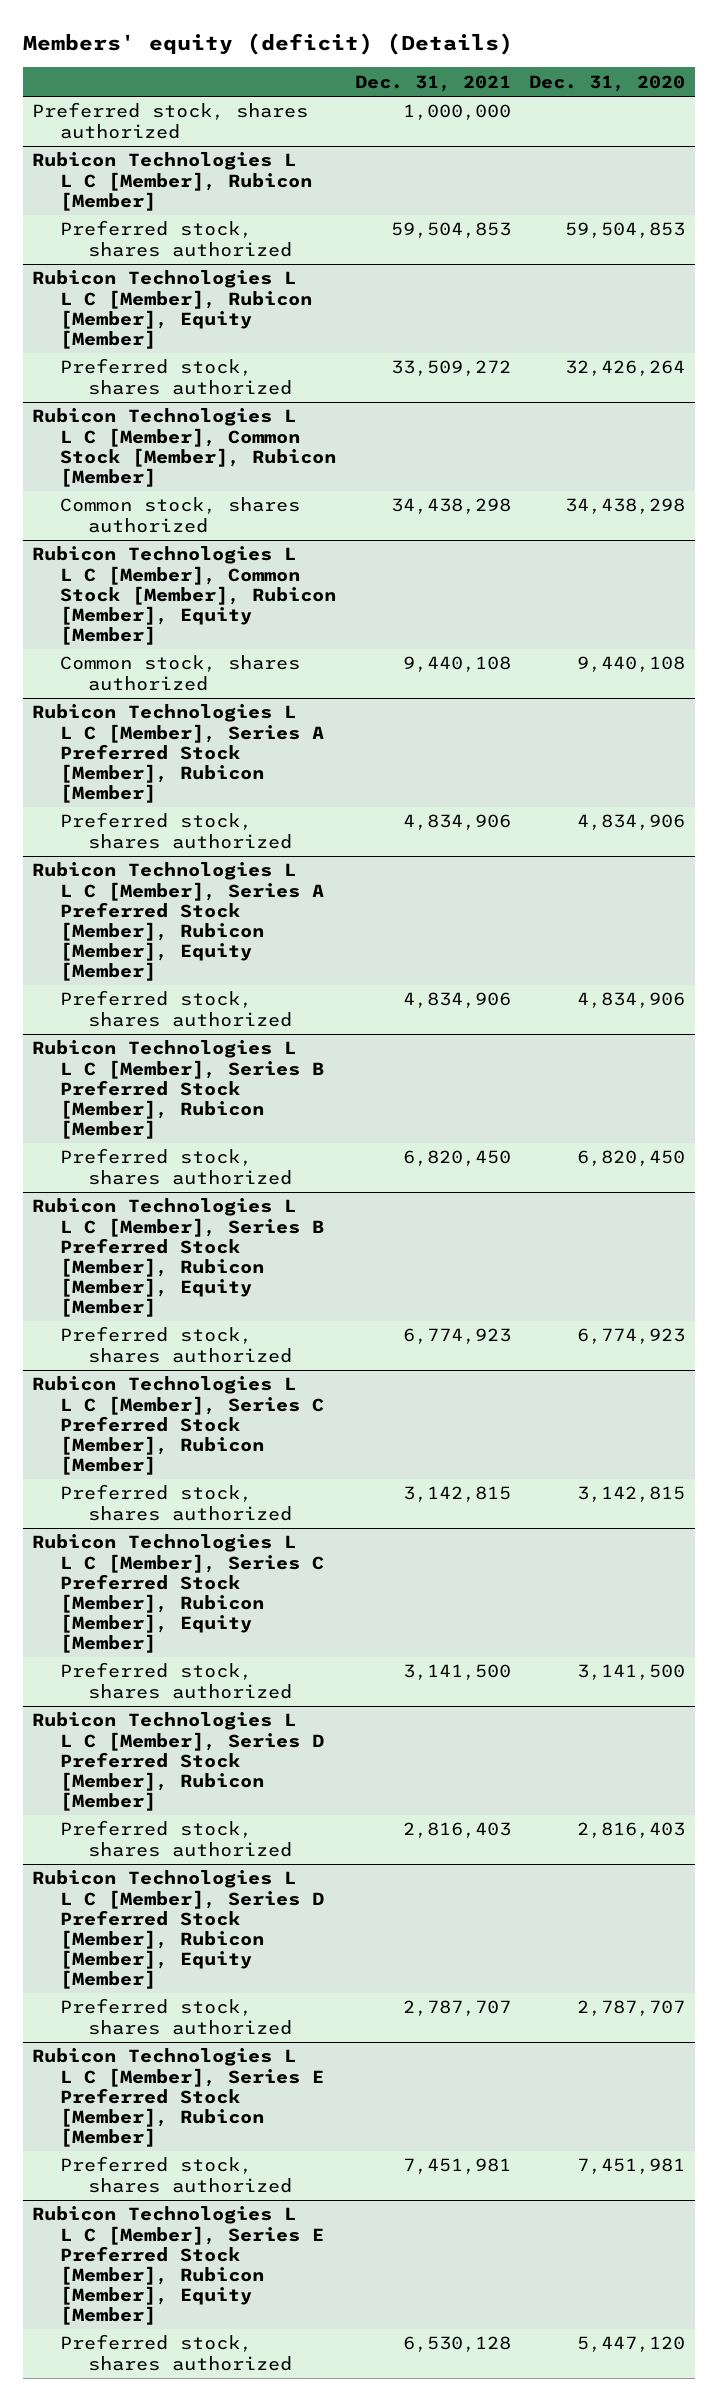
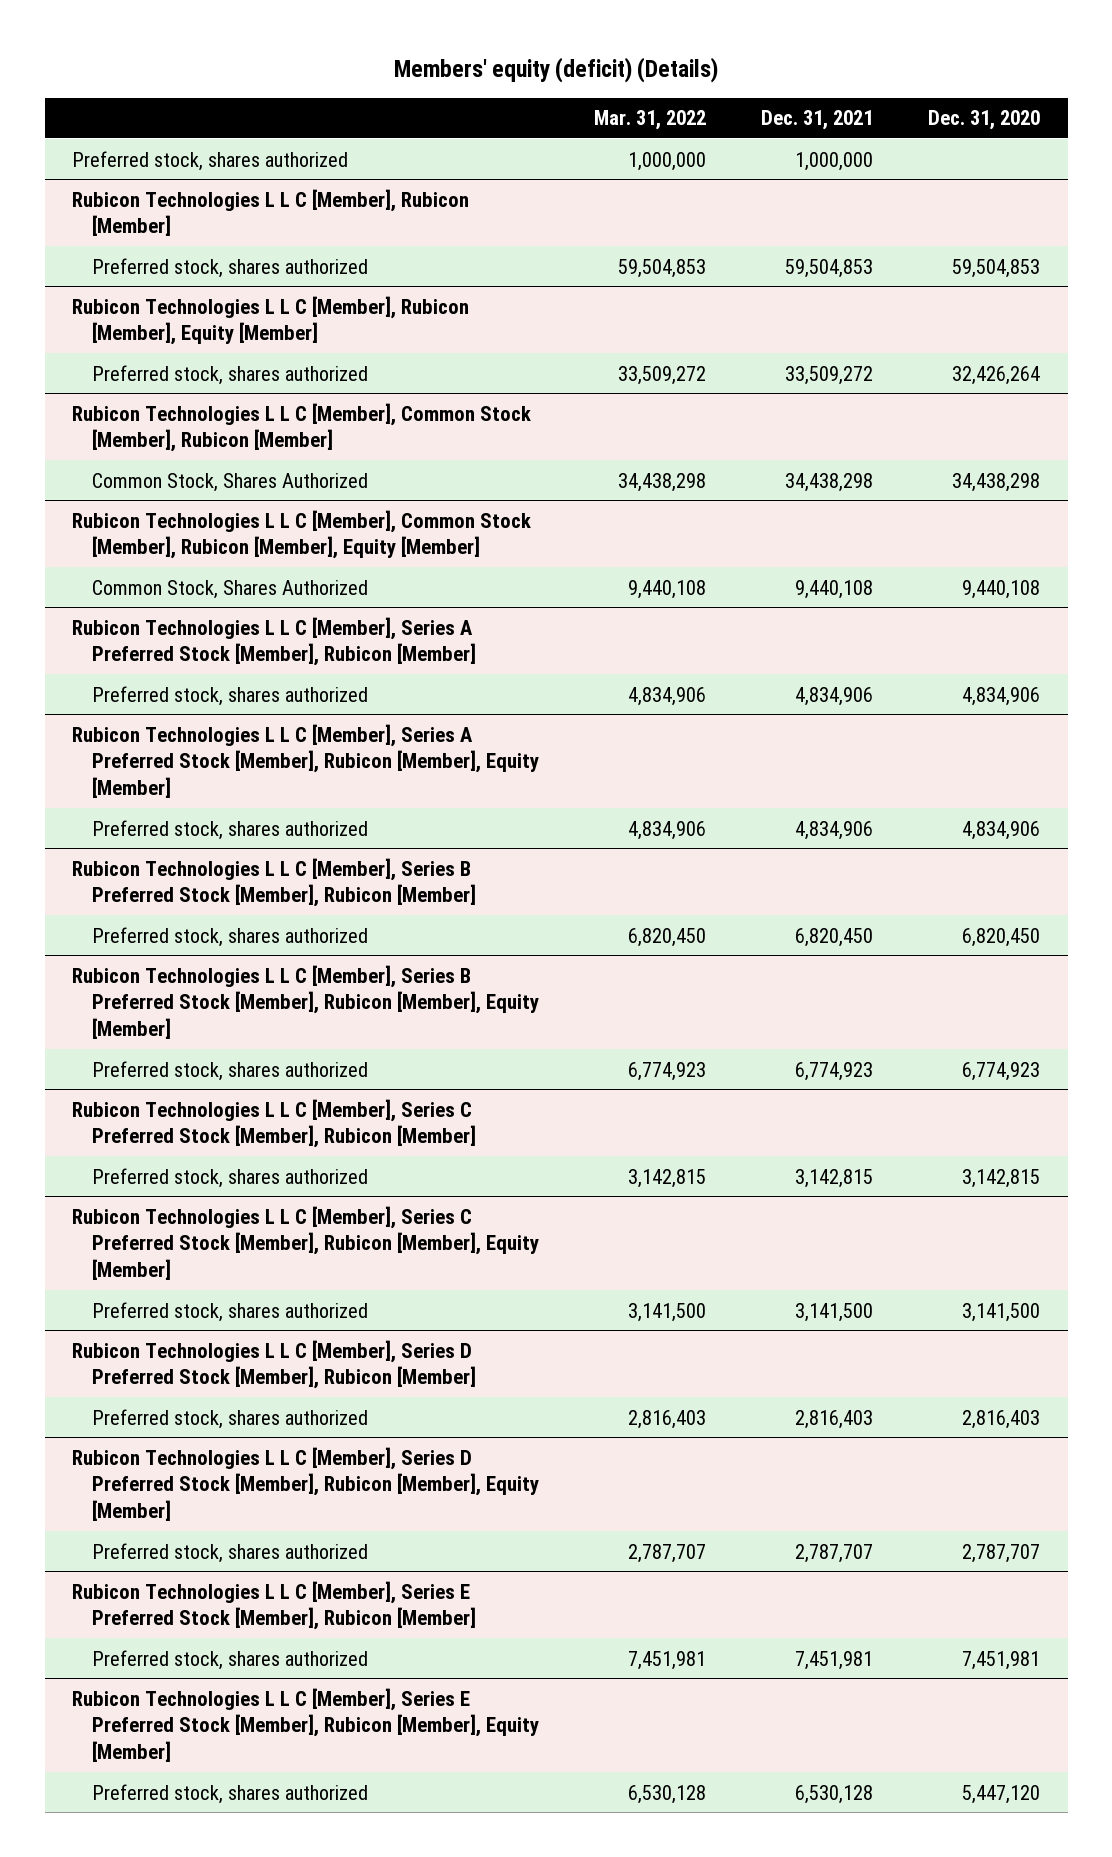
- | Dec. 31, 2021 | Dec. 31, 2020
+ | Mar. 31, 2022 | Dec. 31, 2021 | Dec. 31, 2020
@ Rubicon Technologies L L C [Member], Common Stock [Member], Rubicon [Member]
- Common stock, shares authorized | 34,438,298 | 34,438,298
+ Common Stock, Shares Authorized | 34,438,298 | 34,438,298 | 34,438,298
@ Rubicon Technologies L L C [Member], Common Stock [Member], Rubicon [Member], Equity [Member]
- Common stock, shares authorized | 9,440,108 | 9,440,108
+ Common Stock, Shares Authorized | 9,440,108 | 9,440,108 | 9,440,108

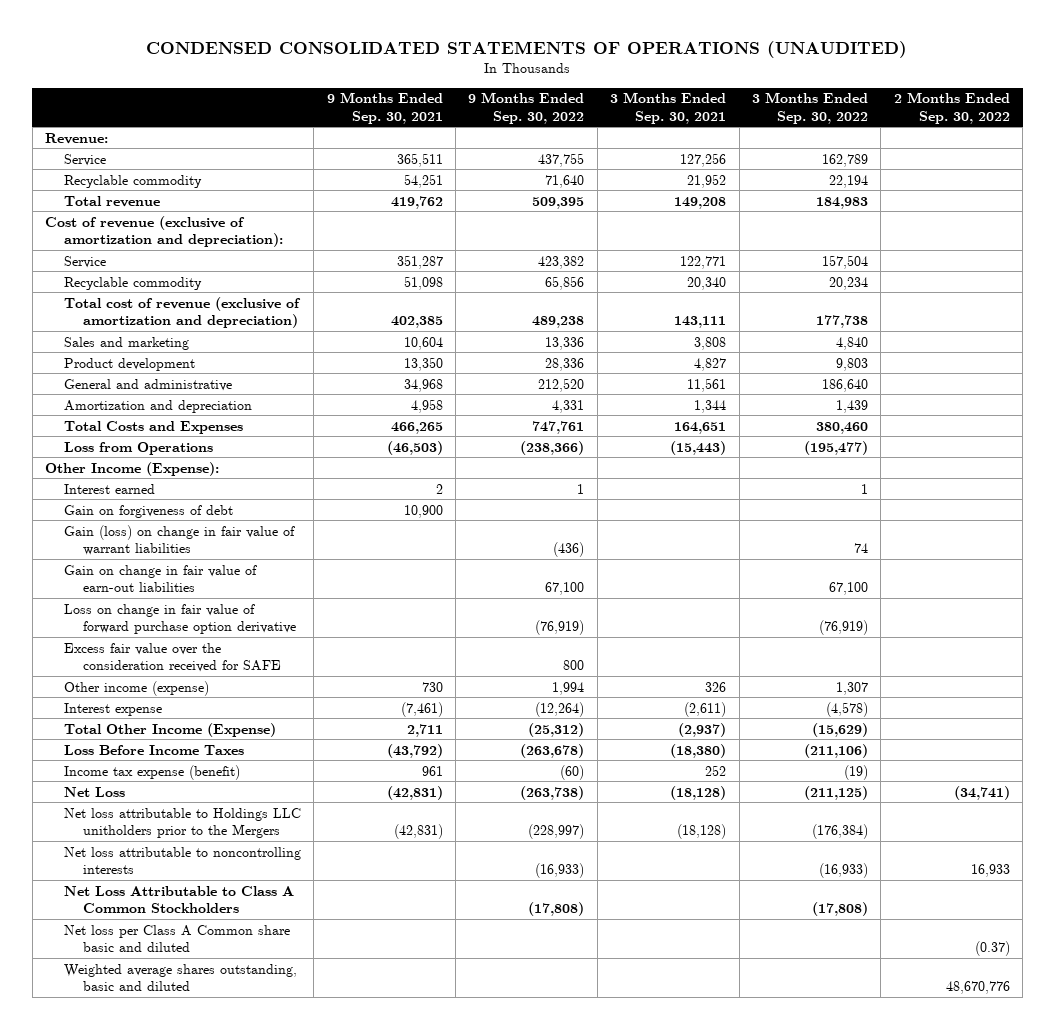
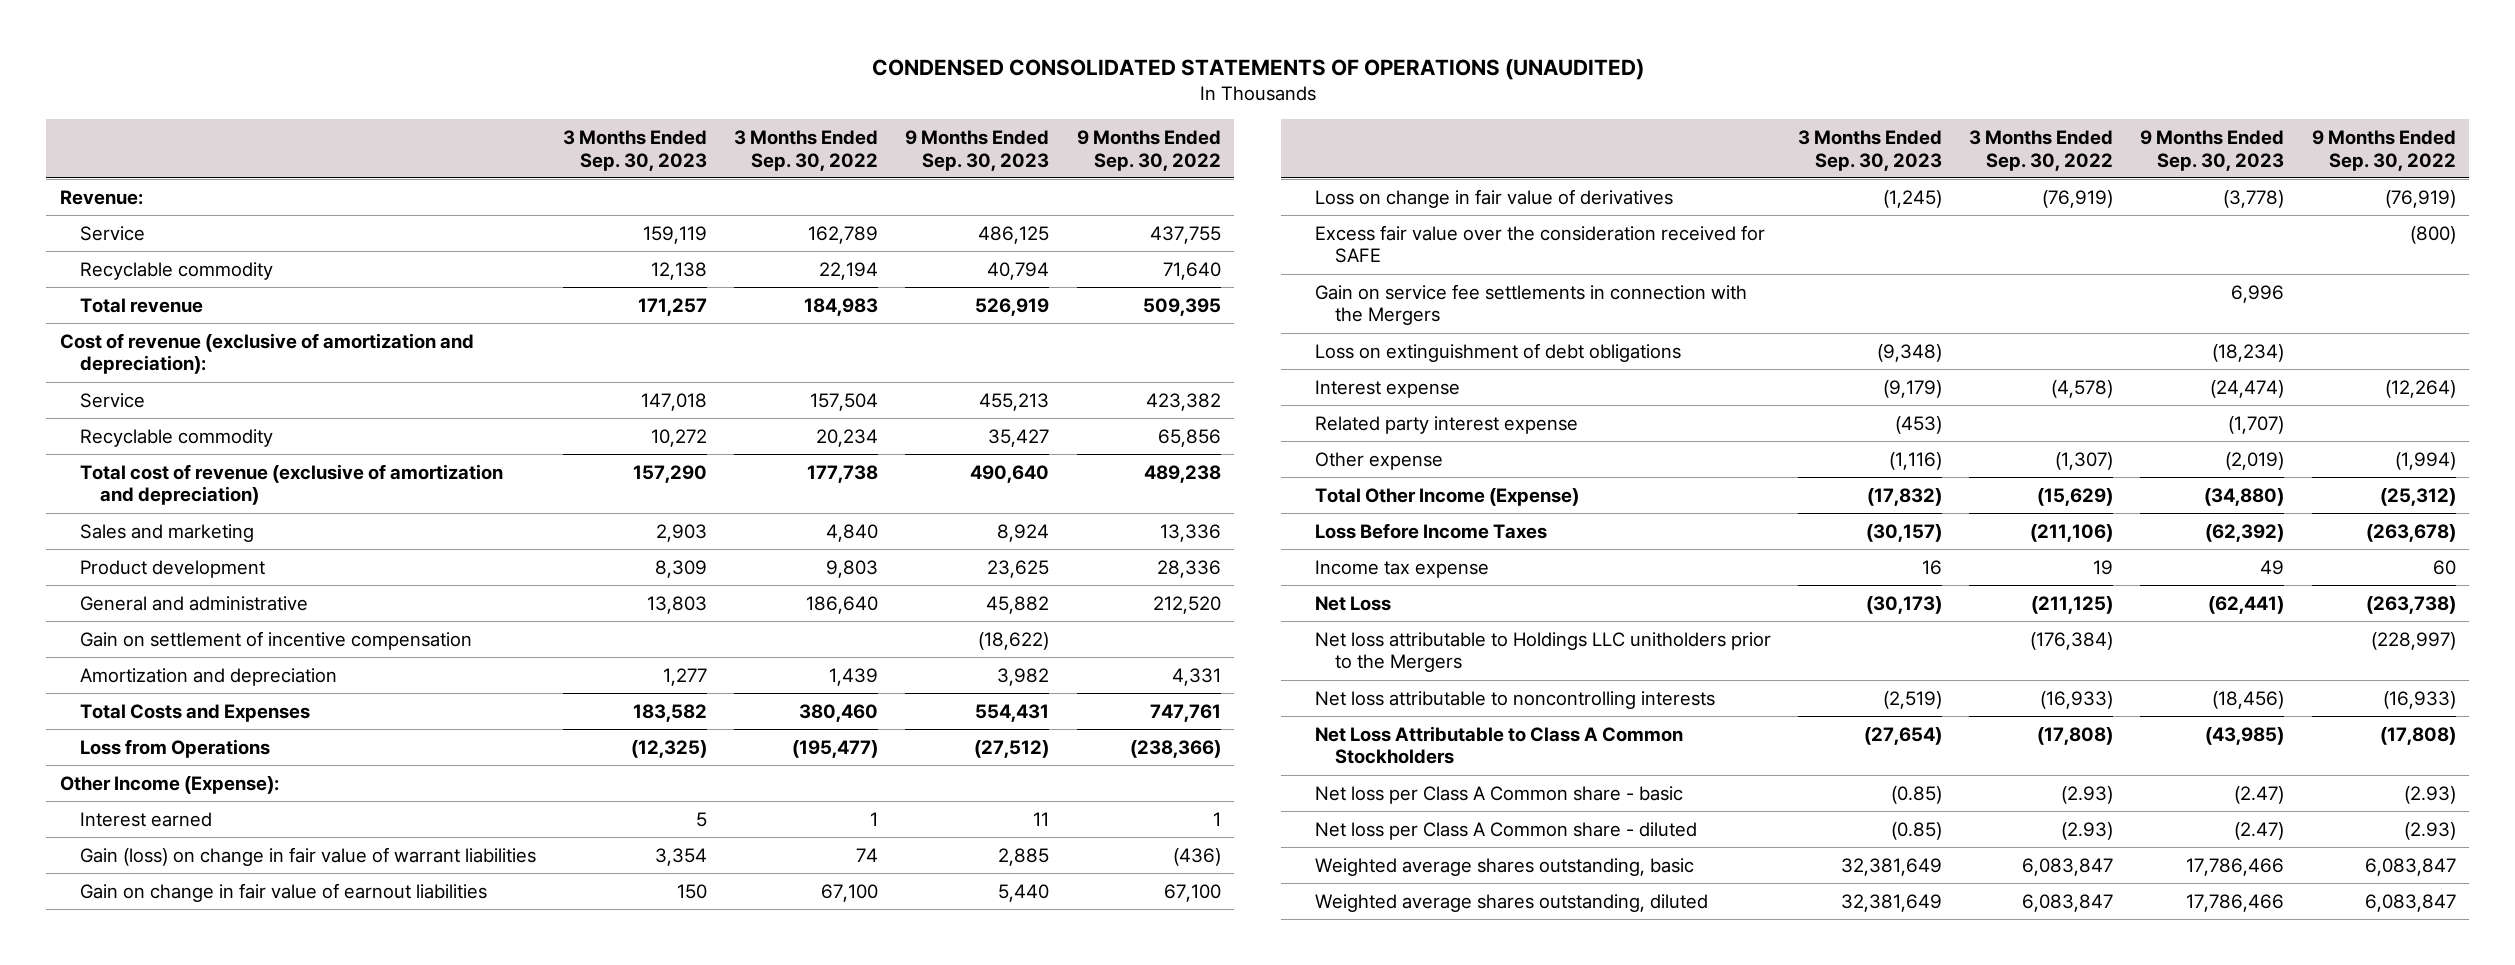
- | 9 Months Ended Sep. 30, 2021 | 9 Months Ended Sep. 30, 2022 | 3 Months Ended Sep. 30, 2021 | 3 Months Ended Sep. 30, 2022 | 2 Months Ended Sep. 30, 2022
+ | 3 Months Ended Sep. 30, 2023 | 3 Months Ended Sep. 30, 2022 | 9 Months Ended Sep. 30, 2023 | 9 Months Ended Sep. 30, 2022
+ Gain on settlement of incentive compensation | | | (18,622) |
- Gain on forgiveness of debt | 10,900 | | | |
- Gain on change in fair value of earn-out liabilities | | 67,100 | | 67,100 |
- Loss on change in fair value of forward purchase option derivative | | (76,919) | | (76,919) |
- Excess fair value over the consideration received for SAFE | | 800 | | |
- Other income (expense) | 730 | 1,994 | 326 | 1,307 |
+ Gain on change in fair value of earnout liabilities | 150 | 67,100 | 5,440 | 67,100
+ Loss on change in fair value of derivatives | (1,245) | (76,919) | (3,778) | (76,919)
+ Excess fair value over the consideration received for SAFE | | | | (800)
+ Gain on service fee settlements in connection with the Mergers | | | 6,996 |
+ Loss on extinguishment of debt obligations | (9,348) | | (18,234) |
+ Related party interest expense | (453) | | (1,707) |
+ Other expense | (1,116) | (1,307) | (2,019) | (1,994)
- Income tax expense (benefit) | 961 | (60) | 252 | (19) |
+ Income tax expense | 16 | 19 | 49 | 60
- Net loss per Class A Common share basic and diluted | | | | | (0.37)
- Weighted average shares outstanding, basic and diluted | | | | | 48,670,776
+ Net loss per Class A Common share - basic | (0.85) | (2.93) | (2.47) | (2.93)
+ Net loss per Class A Common share - diluted | (0.85) | (2.93) | (2.47) | (2.93)
+ Weighted average shares outstanding, basic | 32,381,649 | 6,083,847 | 17,786,466 | 6,083,847
+ Weighted average shares outstanding, diluted | 32,381,649 | 6,083,847 | 17,786,466 | 6,083,847

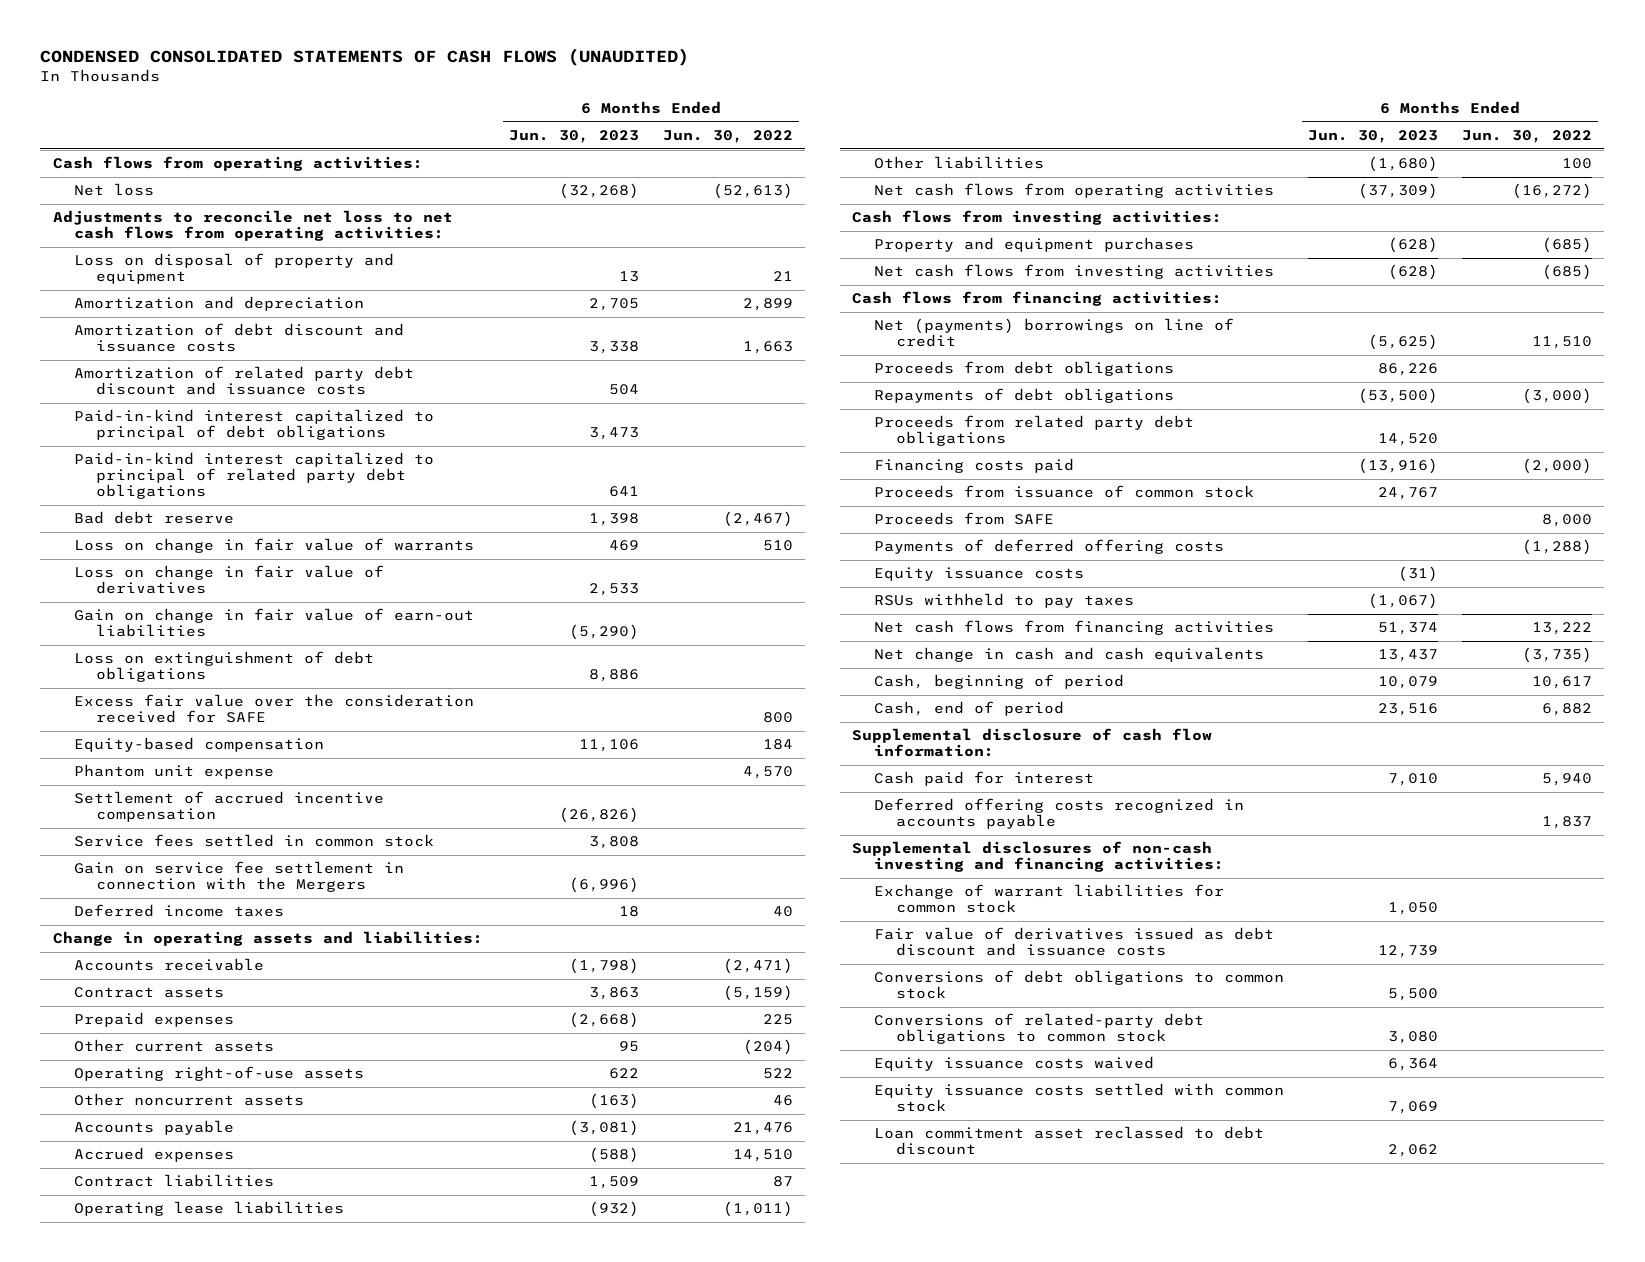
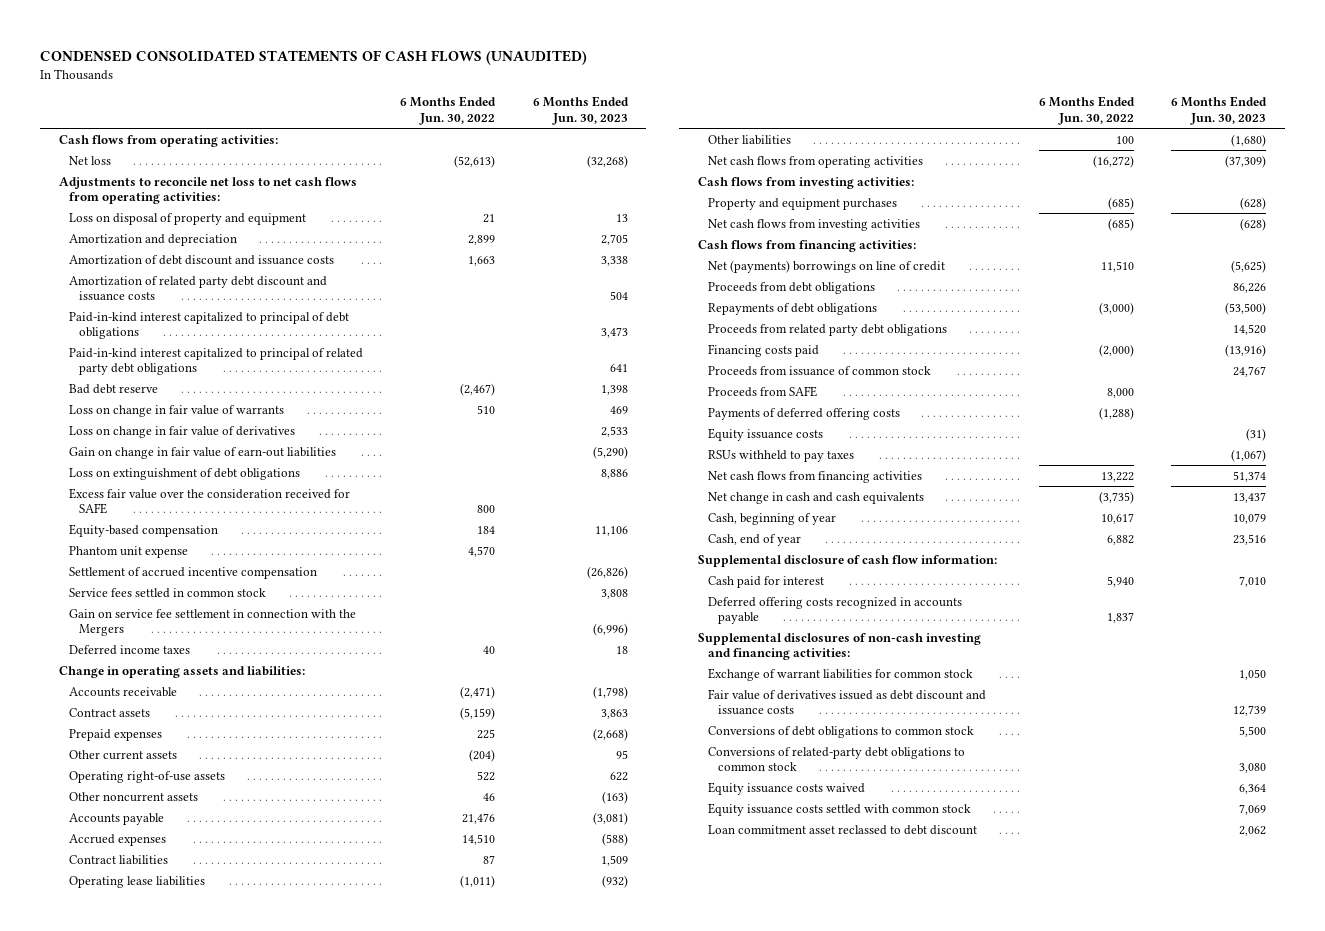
- | 6 Months Ended Jun. 30, 2023 | 6 Months Ended Jun. 30, 2022
+ | 6 Months Ended Jun. 30, 2022 | 6 Months Ended Jun. 30, 2023
- Cash, beginning of period | 10,079 | 10,617
- Cash, end of period | 23,516 | 6,882
+ Cash, beginning of year | 10,617 | 10,079
+ Cash, end of year | 6,882 | 23,516

